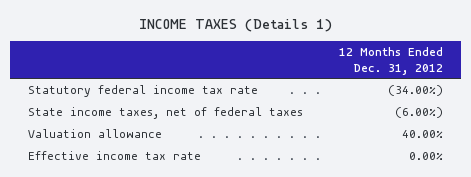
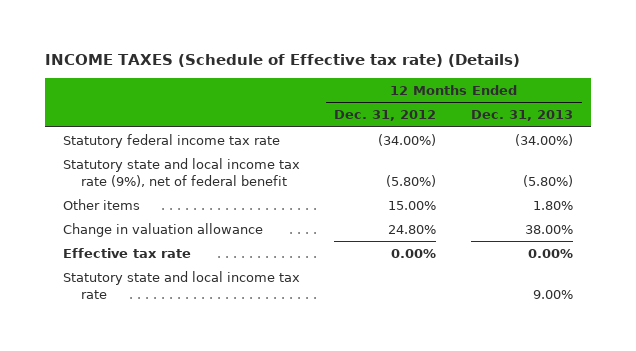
- INCOME TAXES (Details 1)
+ INCOME TAXES (Schedule of Effective tax rate) (Details)
- | 12 Months Ended Dec. 31, 2012
+ | 12 Months Ended Dec. 31, 2012 | 12 Months Ended Dec. 31, 2013
- State income taxes, net of federal taxes | (6.00%)
- Valuation allowance | 40.00%
- Effective income tax rate | 0.00%
+ Statutory state and local income tax rate (9%), net of federal benefit | (5.80%) | (5.80%)
+ Other items | 15.00% | 1.80%
+ Change in valuation allowance | 24.80% | 38.00%
+ Effective tax rate | 0.00% | 0.00%
+ Statutory state and local income tax rate | | 9.00%

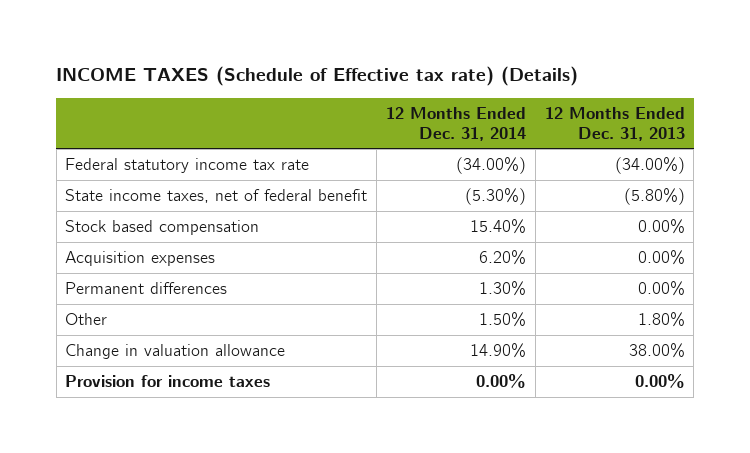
- | 12 Months Ended Dec. 31, 2012 | 12 Months Ended Dec. 31, 2013
+ | 12 Months Ended Dec. 31, 2014 | 12 Months Ended Dec. 31, 2013
- Statutory federal income tax rate | (34.00%) | (34.00%)
- Statutory state and local income tax rate (9%), net of federal benefit | (5.80%) | (5.80%)
- Other items | 15.00% | 1.80%
+ Federal statutory income tax rate | (34.00%) | (34.00%)
+ State income taxes, net of federal benefit | (5.30%) | (5.80%)
+ Stock based compensation | 15.40% | 0.00%
+ Acquisition expenses | 6.20% | 0.00%
+ Permanent differences | 1.30% | 0.00%
+ Other | 1.50% | 1.80%
- Effective tax rate | 0.00% | 0.00%
- Statutory state and local income tax rate | | 9.00%
+ Provision for income taxes | 0.00% | 0.00%

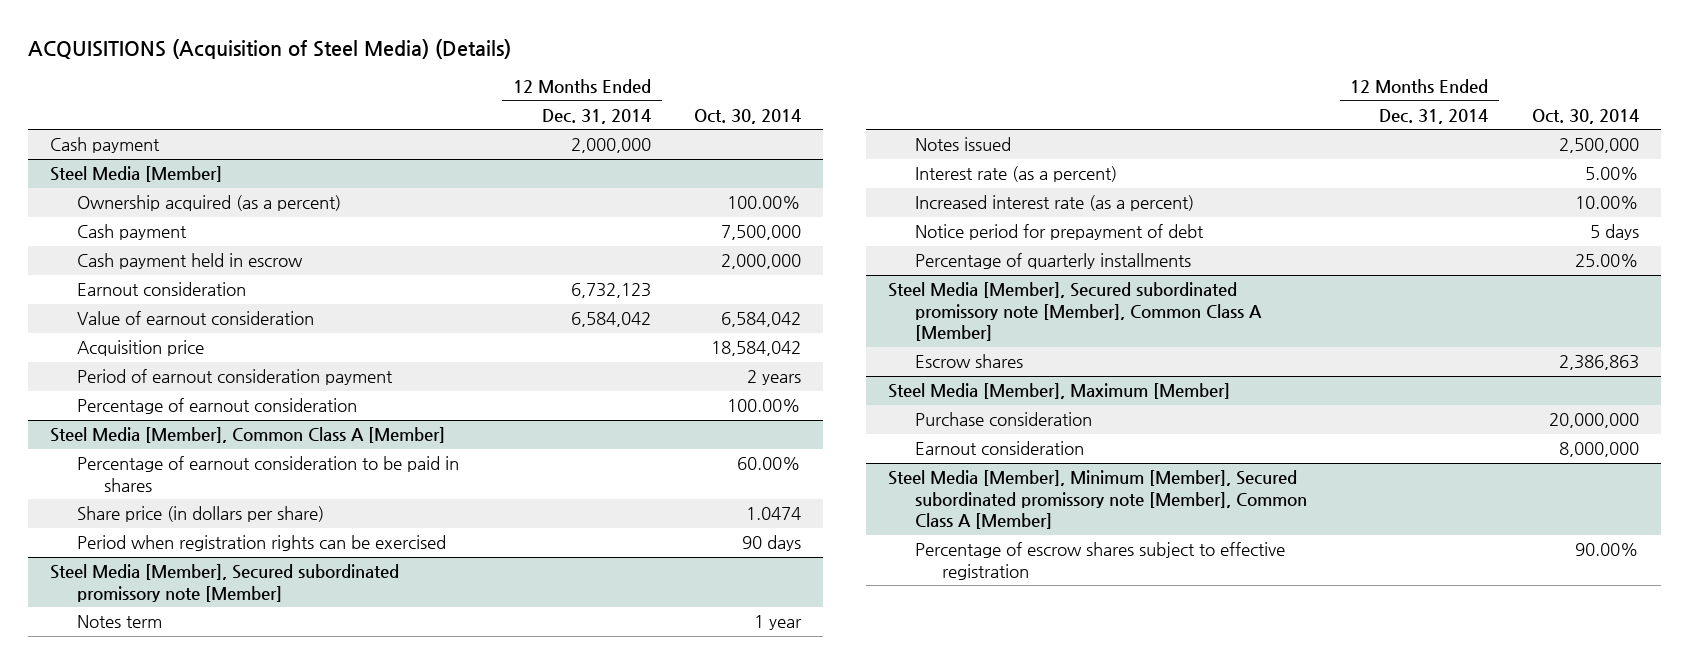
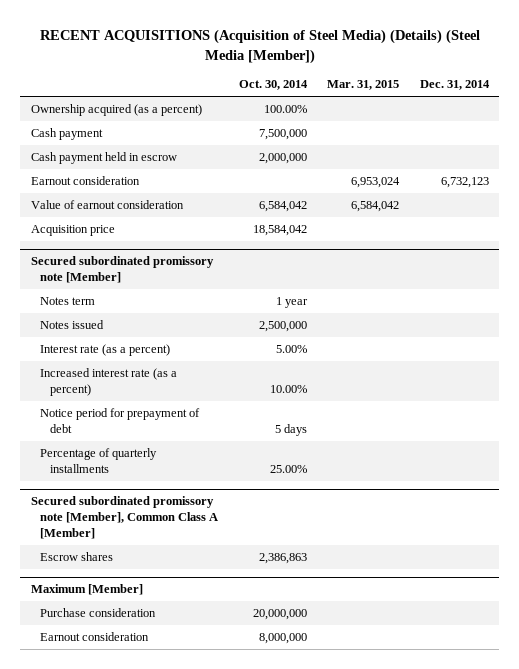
- ACQUISITIONS (Acquisition of Steel Media) (Details)
+ RECENT ACQUISITIONS (Acquisition of Steel Media) (Details) (Steel Media [Member])
- | 12 Months Ended Dec. 31, 2014 | Oct. 30, 2014
+ | Oct. 30, 2014 | Mar. 31, 2015 | Dec. 31, 2014
- Cash payment | 2,000,000 |
- Steel Media [Member]
- Period of earnout consideration payment | | 2 years
- Percentage of earnout consideration | | 100.00%
- Steel Media [Member], Common Class A [Member]
- Percentage of earnout consideration to be paid in shares | | 60.00%
- Share price (in dollars per share) | | 1.0474
- Period when registration rights can be exercised | | 90 days
- Steel Media [Member], Secured subordinated promissory note [Member]
+ Secured subordinated promissory note [Member]
- Steel Media [Member], Secured subordinated promissory note [Member], Common Class A [Member]
+ Secured subordinated promissory note [Member], Common Class A [Member]
- Steel Media [Member], Maximum [Member]
+ Maximum [Member]
- Steel Media [Member], Minimum [Member], Secured subordinated promissory note [Member], Common Class A [Member]
- Percentage of escrow shares subject to effective registration | | 90.00%

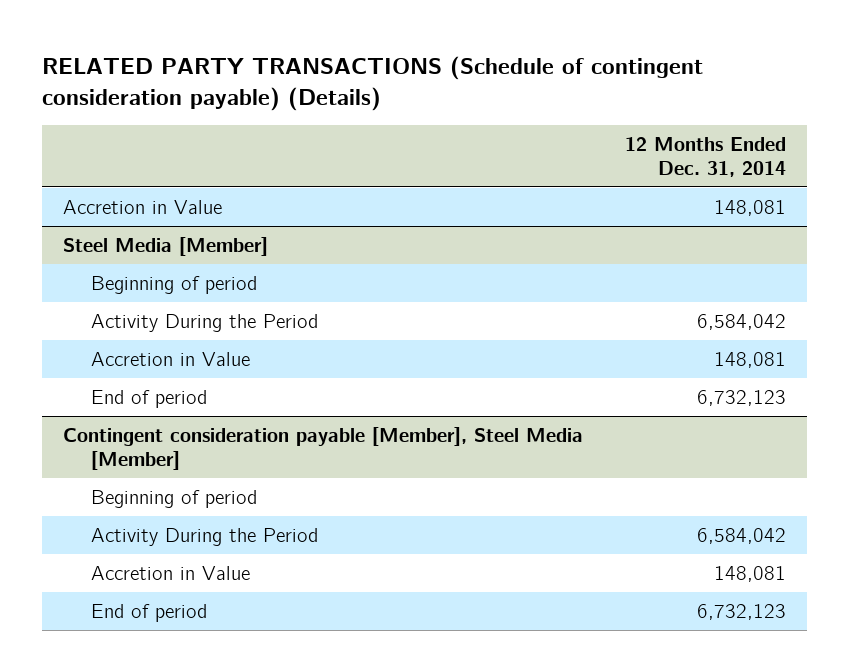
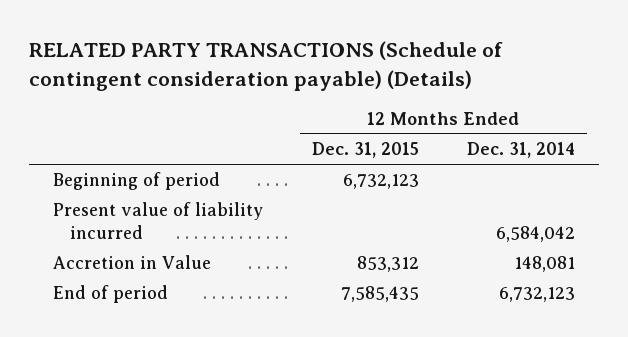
- | 12 Months Ended Dec. 31, 2014
+ | 12 Months Ended Dec. 31, 2015 | 12 Months Ended Dec. 31, 2014
- Accretion in Value | 148,081
- Steel Media [Member]
- Activity During the Period | 6,584,042
- Accretion in Value | 148,081
- End of period | 6,732,123
- Contingent consideration payable [Member], Steel Media [Member]
- Beginning of period
- Activity During the Period | 6,584,042
+ Present value of liability incurred | | 6,584,042

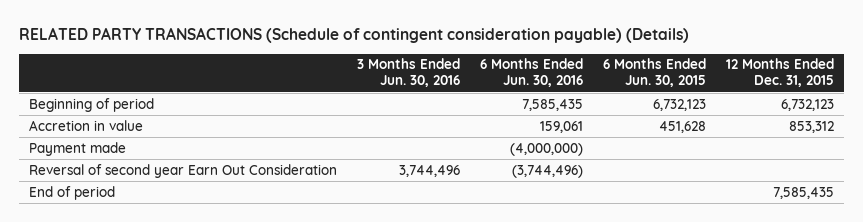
- | 12 Months Ended Dec. 31, 2015 | 12 Months Ended Dec. 31, 2014
+ | 3 Months Ended Jun. 30, 2016 | 6 Months Ended Jun. 30, 2016 | 6 Months Ended Jun. 30, 2015 | 12 Months Ended Dec. 31, 2015
- Present value of liability incurred | | 6,584,042
- Accretion in Value | 853,312 | 148,081
+ Accretion in value | | 159,061 | 451,628 | 853,312
+ Payment made | | (4,000,000) | |
+ Reversal of second year Earn Out Consideration | 3,744,496 | (3,744,496) | |

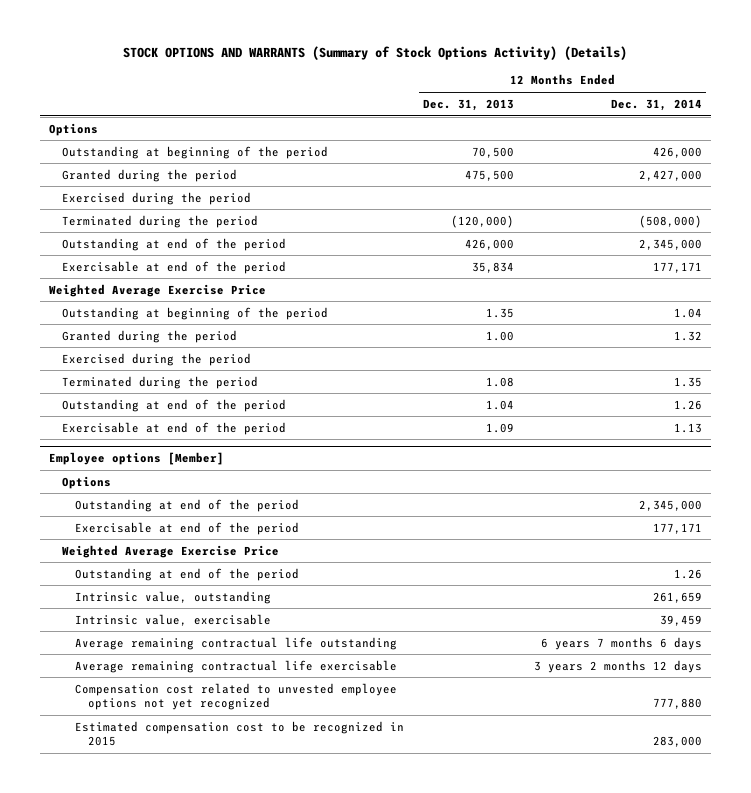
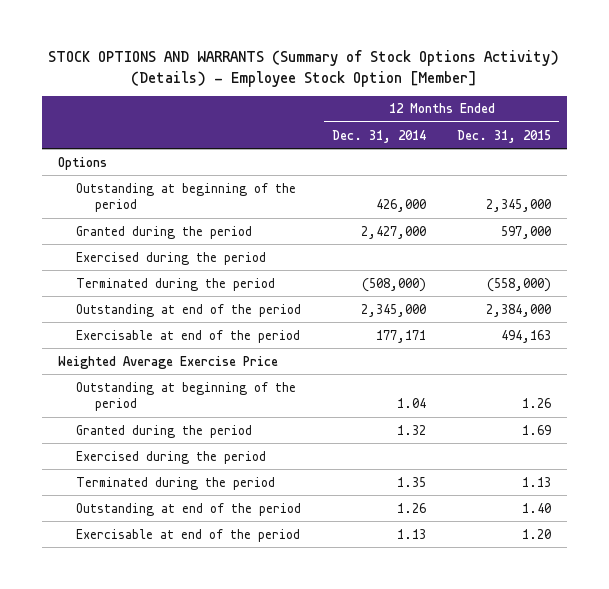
- STOCK OPTIONS AND WARRANTS (Summary of Stock Options Activity) (Details)
+ STOCK OPTIONS AND WARRANTS (Summary of Stock Options Activity) (Details) - Employee Stock Option [Member]
- | 12 Months Ended Dec. 31, 2013 | 12 Months Ended Dec. 31, 2014
+ | 12 Months Ended Dec. 31, 2014 | 12 Months Ended Dec. 31, 2015
- Employee options [Member]
- Options
- Outstanding at end of the period | | 2,345,000
- Exercisable at end of the period | | 177,171
- Weighted Average Exercise Price
- Outstanding at end of the period | | 1.26
- Intrinsic value, outstanding | | 261,659
- Intrinsic value, exercisable | | 39,459
- Average remaining contractual life outstanding | | 6 years 7 months 6 days
- Average remaining contractual life exercisable | | 3 years 2 months 12 days
- Compensation cost related to unvested employee options not yet recognized | | 777,880
- Estimated compensation cost to be recognized in 2015 | | 283,000

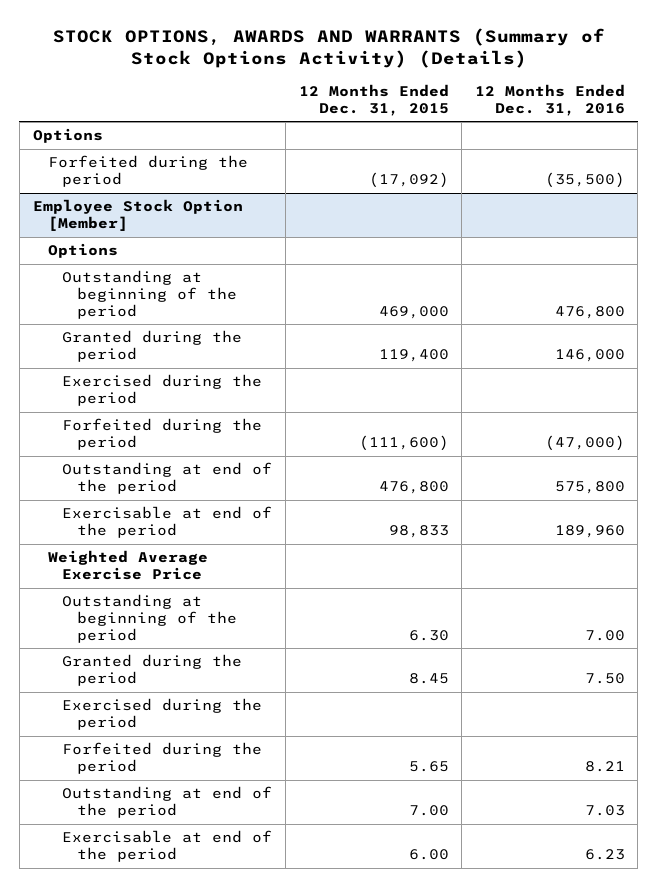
- STOCK OPTIONS AND WARRANTS (Summary of Stock Options Activity) (Details) - Employee Stock Option [Member]
+ STOCK OPTIONS, AWARDS AND WARRANTS (Summary of Stock Options Activity) (Details)
- | 12 Months Ended Dec. 31, 2014 | 12 Months Ended Dec. 31, 2015
+ | 12 Months Ended Dec. 31, 2015 | 12 Months Ended Dec. 31, 2016
- Outstanding at beginning of the period | 426,000 | 2,345,000
- Granted during the period | 2,427,000 | 597,000
+ Forfeited during the period | (17,092) | (35,500)
+ Employee Stock Option [Member]
+ Options
+ Outstanding at beginning of the period | 469,000 | 476,800
+ Granted during the period | 119,400 | 146,000
- Terminated during the period | (508,000) | (558,000)
- Outstanding at end of the period | 2,345,000 | 2,384,000
- Exercisable at end of the period | 177,171 | 494,163
+ Forfeited during the period | (111,600) | (47,000)
+ Outstanding at end of the period | 476,800 | 575,800
+ Exercisable at end of the period | 98,833 | 189,960
- Outstanding at beginning of the period | 1.04 | 1.26
- Granted during the period | 1.32 | 1.69
+ Outstanding at beginning of the period | 6.30 | 7.00
+ Granted during the period | 8.45 | 7.50
- Terminated during the period | 1.35 | 1.13
- Outstanding at end of the period | 1.26 | 1.40
- Exercisable at end of the period | 1.13 | 1.20
+ Forfeited during the period | 5.65 | 8.21
+ Outstanding at end of the period | 7.00 | 7.03
+ Exercisable at end of the period | 6.00 | 6.23

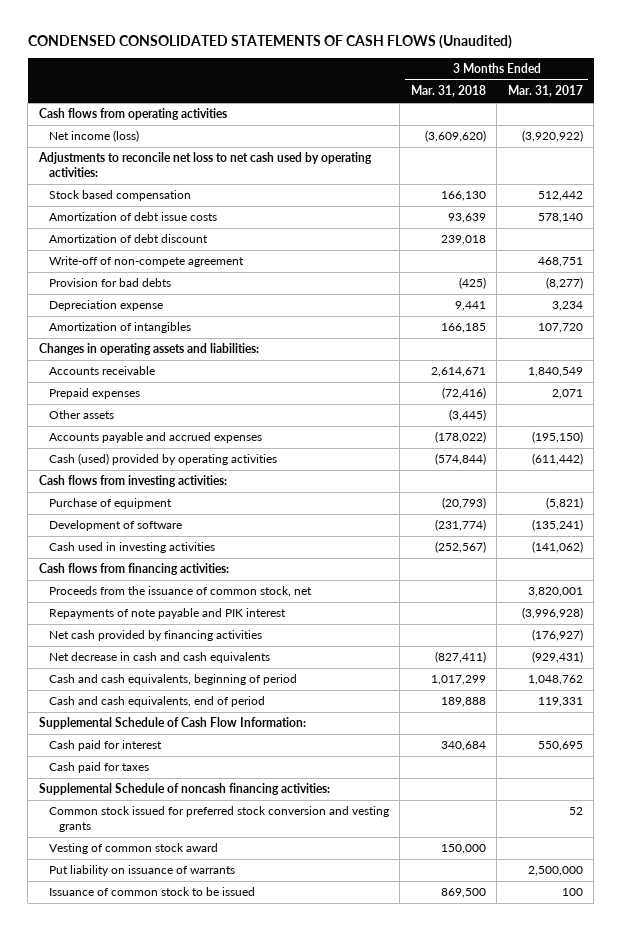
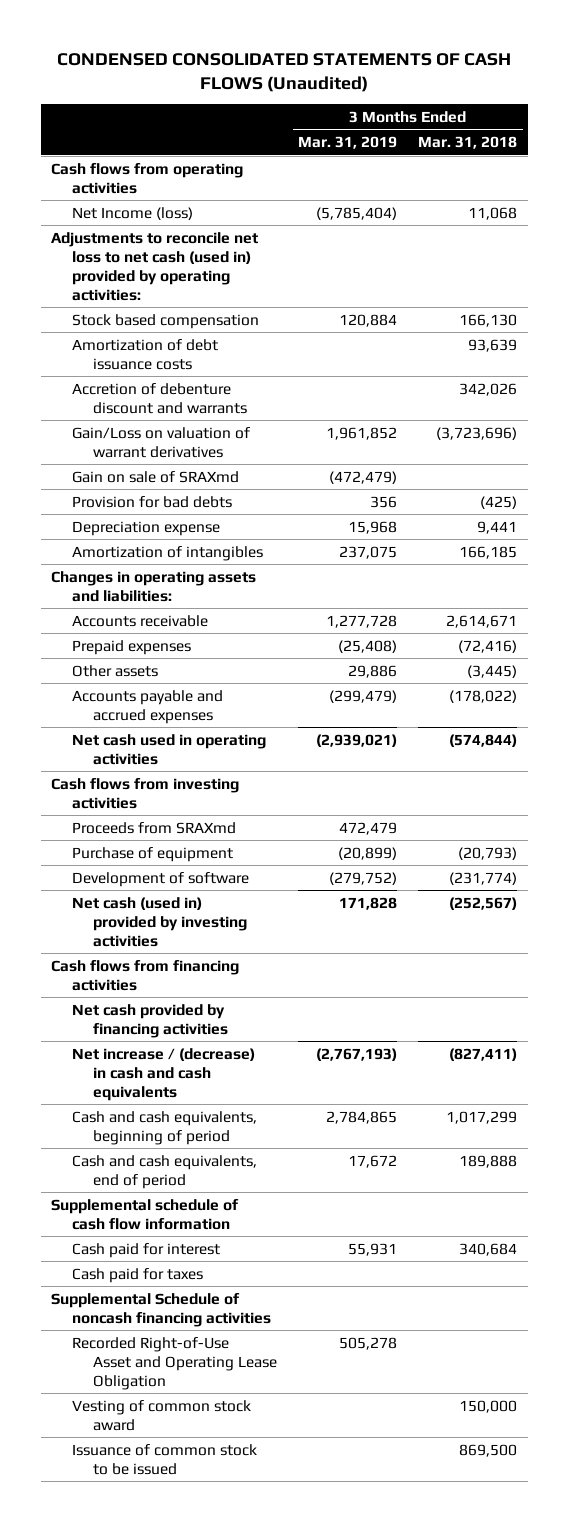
- | 3 Months Ended Mar. 31, 2018 | 3 Months Ended Mar. 31, 2017
+ | 3 Months Ended Mar. 31, 2019 | 3 Months Ended Mar. 31, 2018
- Net income (loss) | (3,609,620) | (3,920,922)
- Adjustments to reconcile net loss to net cash used by operating activities:
+ Net Income (loss) | (5,785,404) | 11,068
+ Adjustments to reconcile net loss to net cash (used in) provided by operating activities:
- Amortization of debt issue costs | 93,639 | 578,140
- Amortization of debt discount | 239,018 |
- Write-off of non-compete agreement | | 468,751
+ Amortization of debt issuance costs | | 93,639
+ Accretion of debenture discount and warrants | | 342,026
+ Gain/Loss on valuation of warrant derivatives | 1,961,852 | (3,723,696)
+ Gain on sale of SRAXmd | (472,479) |
- Cash (used) provided by operating activities | (574,844) | (611,442)
- Cash flows from investing activities:
+ Net cash used in operating activities | (2,939,021) | (574,844)
+ Cash flows from investing activities
+ Proceeds from SRAXmd | 472,479 |
- Cash used in investing activities | (252,567) | (141,062)
- Cash flows from financing activities:
- Proceeds from the issuance of common stock, net | | 3,820,001
- Repayments of note payable and PIK interest | | (3,996,928)
+ Net cash (used in) provided by investing activities | 171,828 | (252,567)
+ Cash flows from financing activities
- Net decrease in cash and cash equivalents | (827,411) | (929,431)
+ Net increase / (decrease) in cash and cash equivalents | (2,767,193) | (827,411)
- Supplemental Schedule of Cash Flow Information:
+ Supplemental schedule of cash flow information
- Supplemental Schedule of noncash financing activities:
- Common stock issued for preferred stock conversion and vesting grants | | 52
+ Supplemental Schedule of noncash financing activities
+ Recorded Right-of-Use Asset and Operating Lease Obligation | 505,278 |
- Put liability on issuance of warrants | | 2,500,000

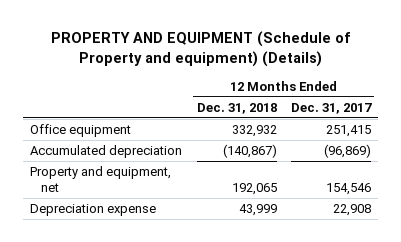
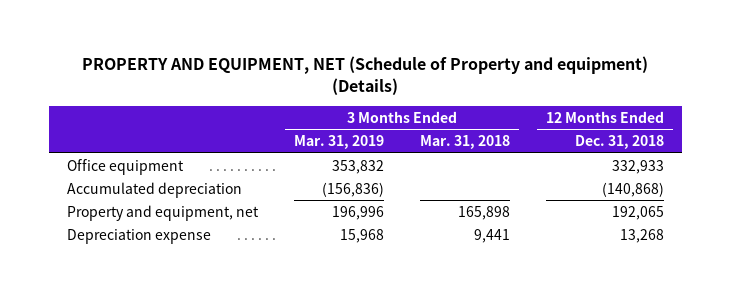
- PROPERTY AND EQUIPMENT (Schedule of Property and equipment) (Details)
+ PROPERTY AND EQUIPMENT, NET (Schedule of Property and equipment) (Details)
- | 12 Months Ended Dec. 31, 2018 | 12 Months Ended Dec. 31, 2017
+ | 3 Months Ended Mar. 31, 2019 | 3 Months Ended Mar. 31, 2018 | 12 Months Ended Dec. 31, 2018
- Office equipment | 332,932 | 251,415
- Accumulated depreciation | (140,867) | (96,869)
+ Office equipment | 353,832 | | 332,933
+ Accumulated depreciation | (156,836) | | (140,868)
- Depreciation expense | 43,999 | 22,908
+ Depreciation expense | 15,968 | 9,441 | 13,268

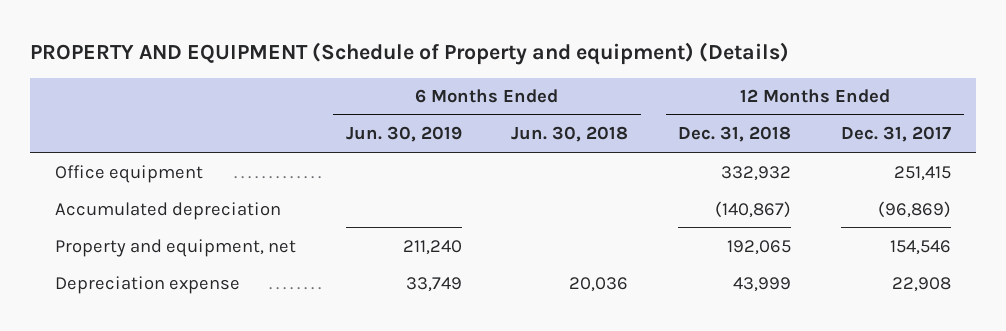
- PROPERTY AND EQUIPMENT, NET (Schedule of Property and equipment) (Details)
+ PROPERTY AND EQUIPMENT (Schedule of Property and equipment) (Details)
- | 3 Months Ended Mar. 31, 2019 | 3 Months Ended Mar. 31, 2018 | 12 Months Ended Dec. 31, 2018
+ | 6 Months Ended Jun. 30, 2019 | 6 Months Ended Jun. 30, 2018 | 12 Months Ended Dec. 31, 2018 | 12 Months Ended Dec. 31, 2017
- Office equipment | 353,832 | | 332,933
- Accumulated depreciation | (156,836) | | (140,868)
+ Office equipment | | | 332,932 | 251,415
+ Accumulated depreciation | | | (140,867) | (96,869)
- Depreciation expense | 15,968 | 9,441 | 13,268
+ Depreciation expense | 33,749 | 20,036 | 43,999 | 22,908

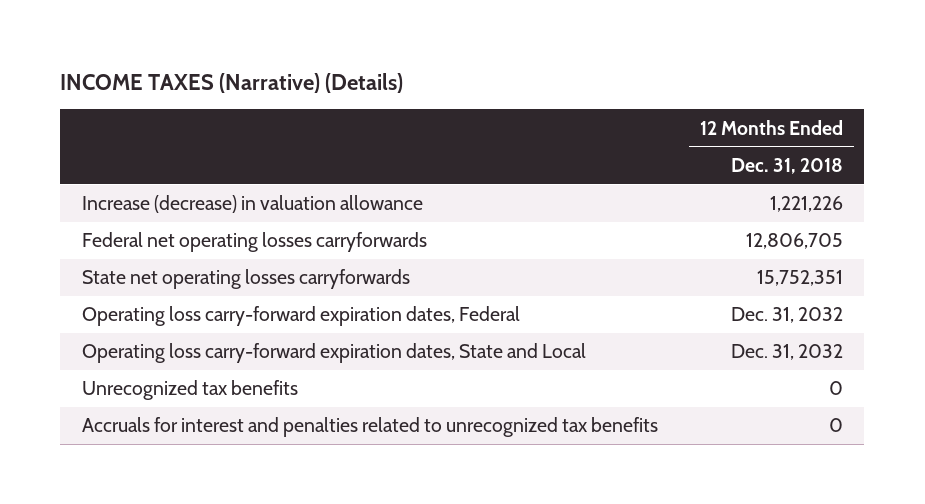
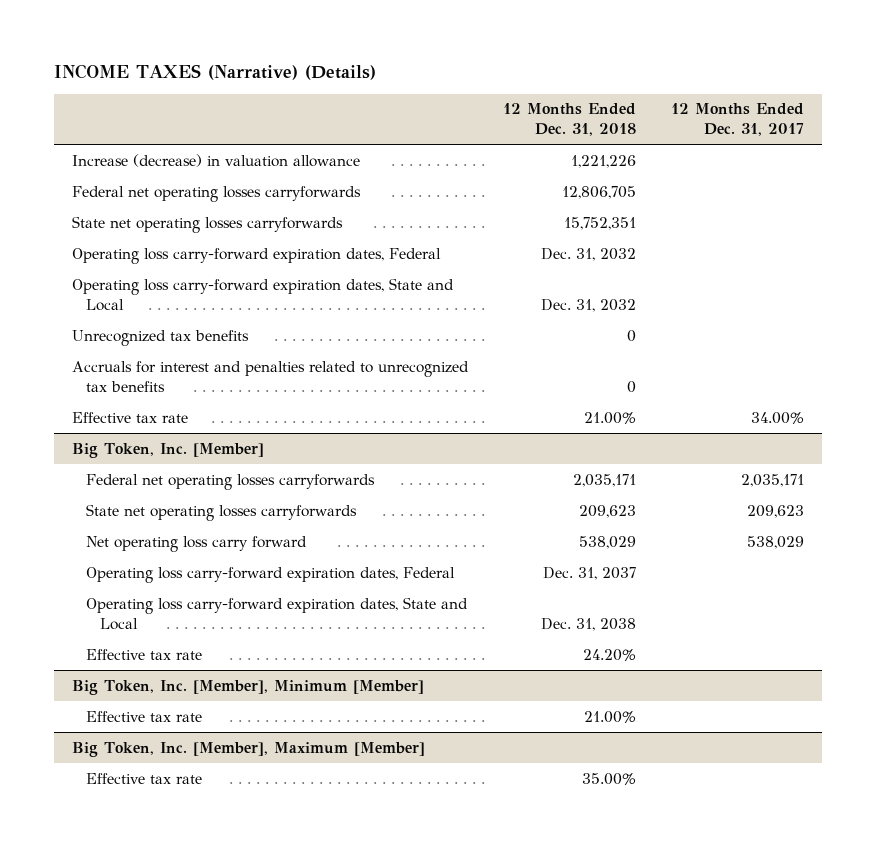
- | 12 Months Ended Dec. 31, 2018
+ | 12 Months Ended Dec. 31, 2018 | 12 Months Ended Dec. 31, 2017
+ Effective tax rate | 21.00% | 34.00%
+ Big Token, Inc. [Member]
+ Federal net operating losses carryforwards | 2,035,171 | 2,035,171
+ State net operating losses carryforwards | 209,623 | 209,623
+ Net operating loss carry forward | 538,029 | 538,029
+ Operating loss carry-forward expiration dates, Federal | Dec. 31, 2037 |
+ Operating loss carry-forward expiration dates, State and Local | Dec. 31, 2038 |
+ Effective tax rate | 24.20% |
+ Big Token, Inc. [Member], Minimum [Member]
+ Effective tax rate | 21.00% |
+ Big Token, Inc. [Member], Maximum [Member]
+ Effective tax rate | 35.00% |

